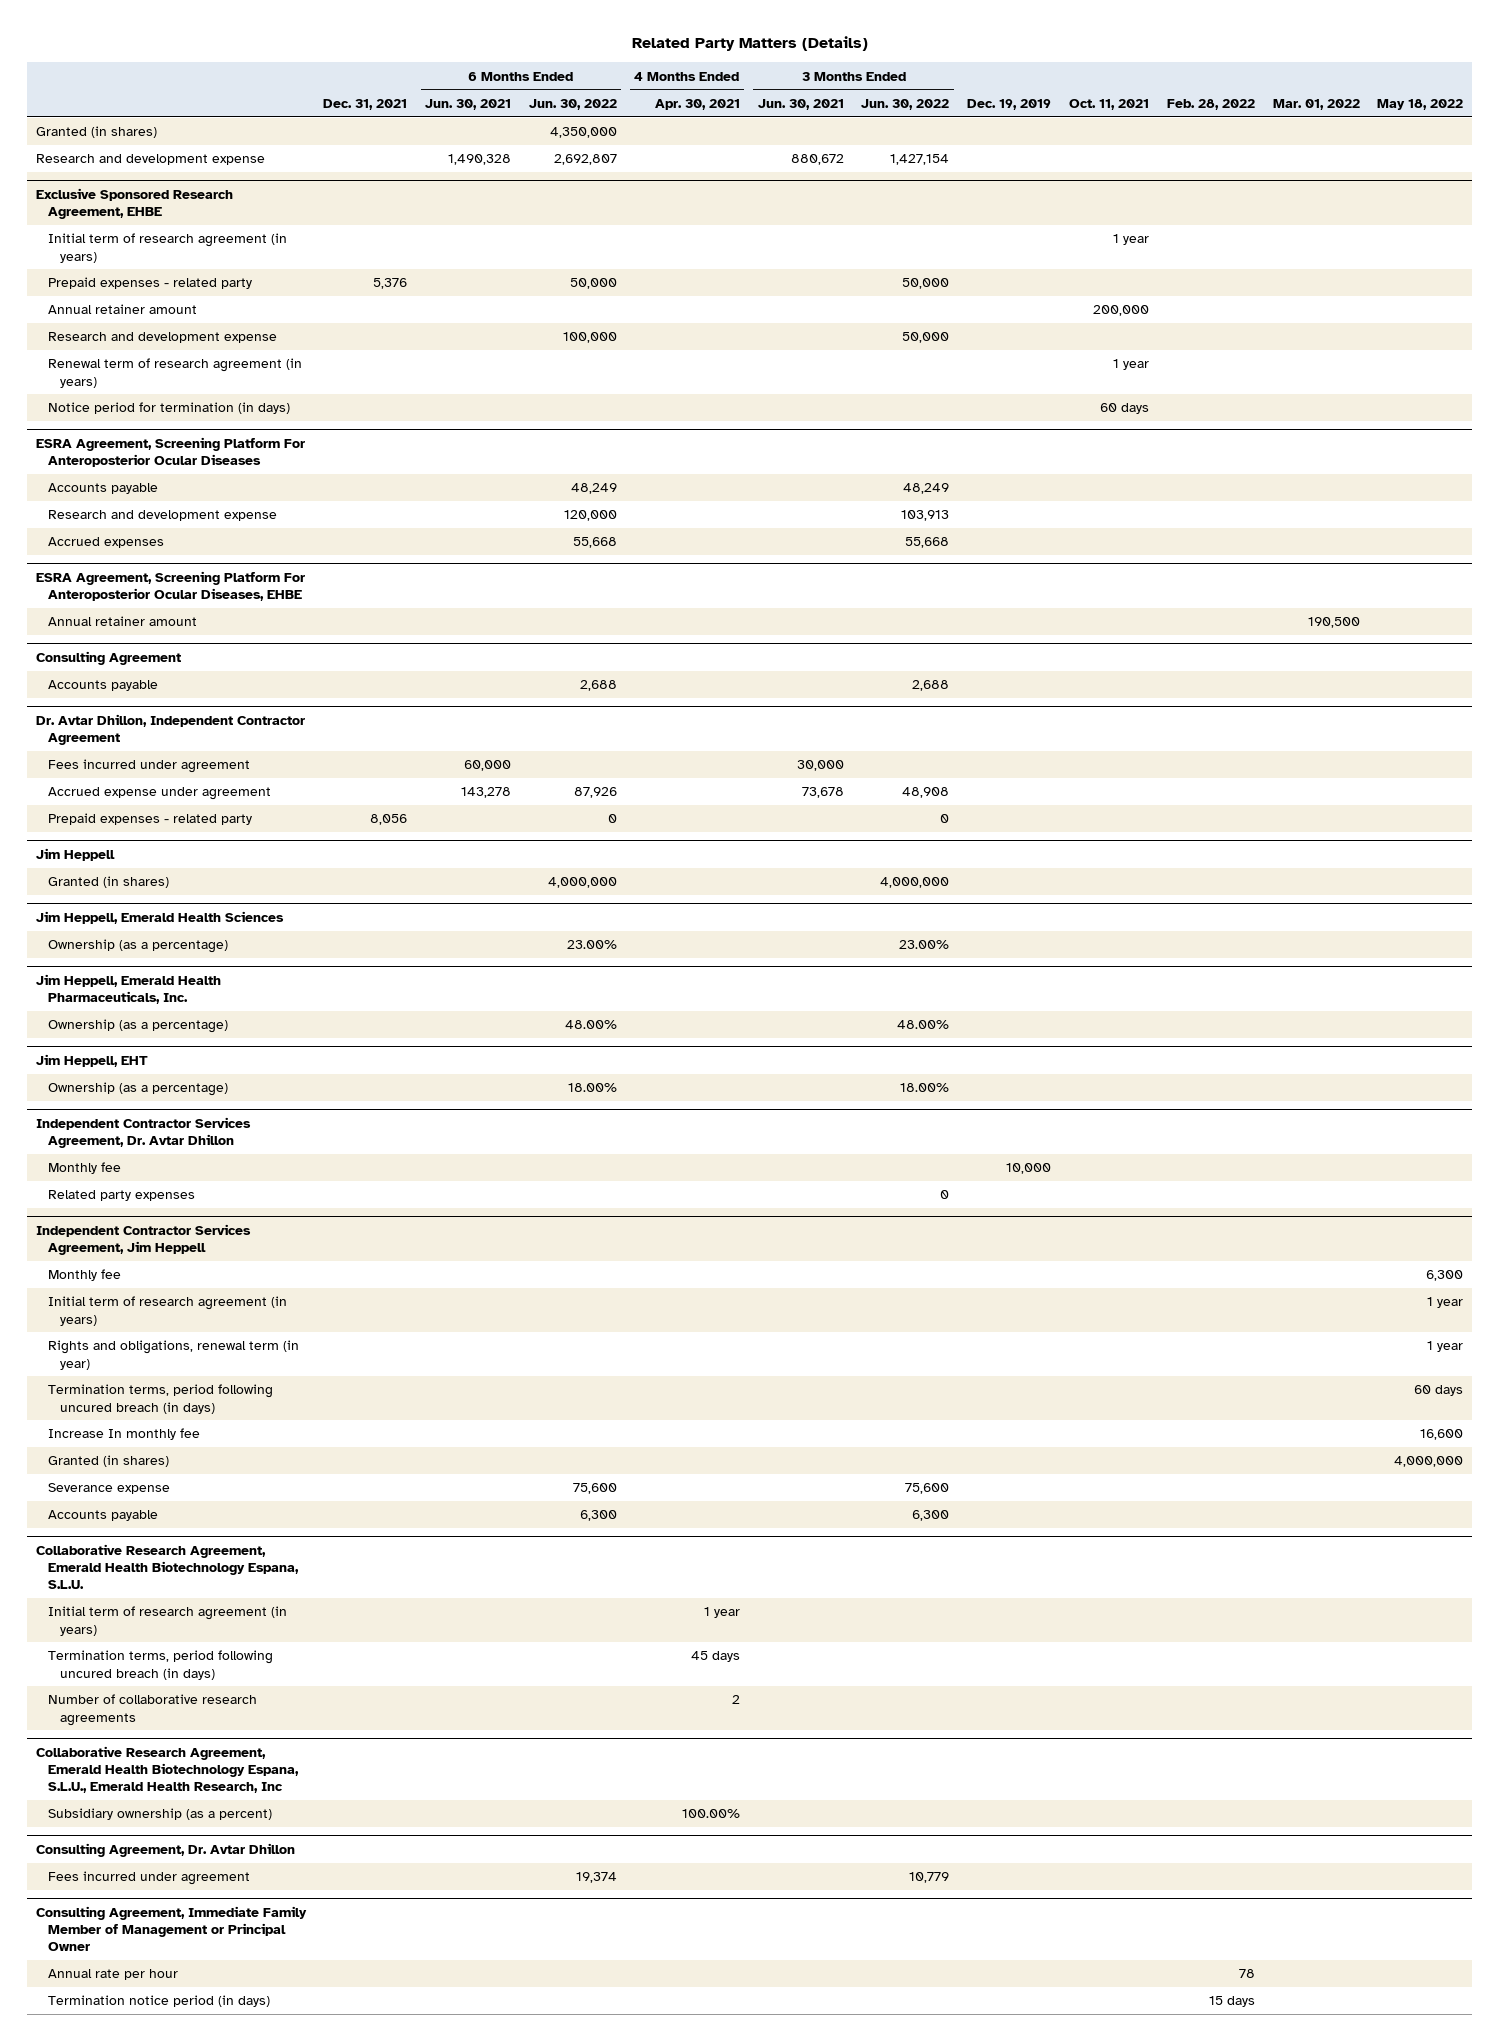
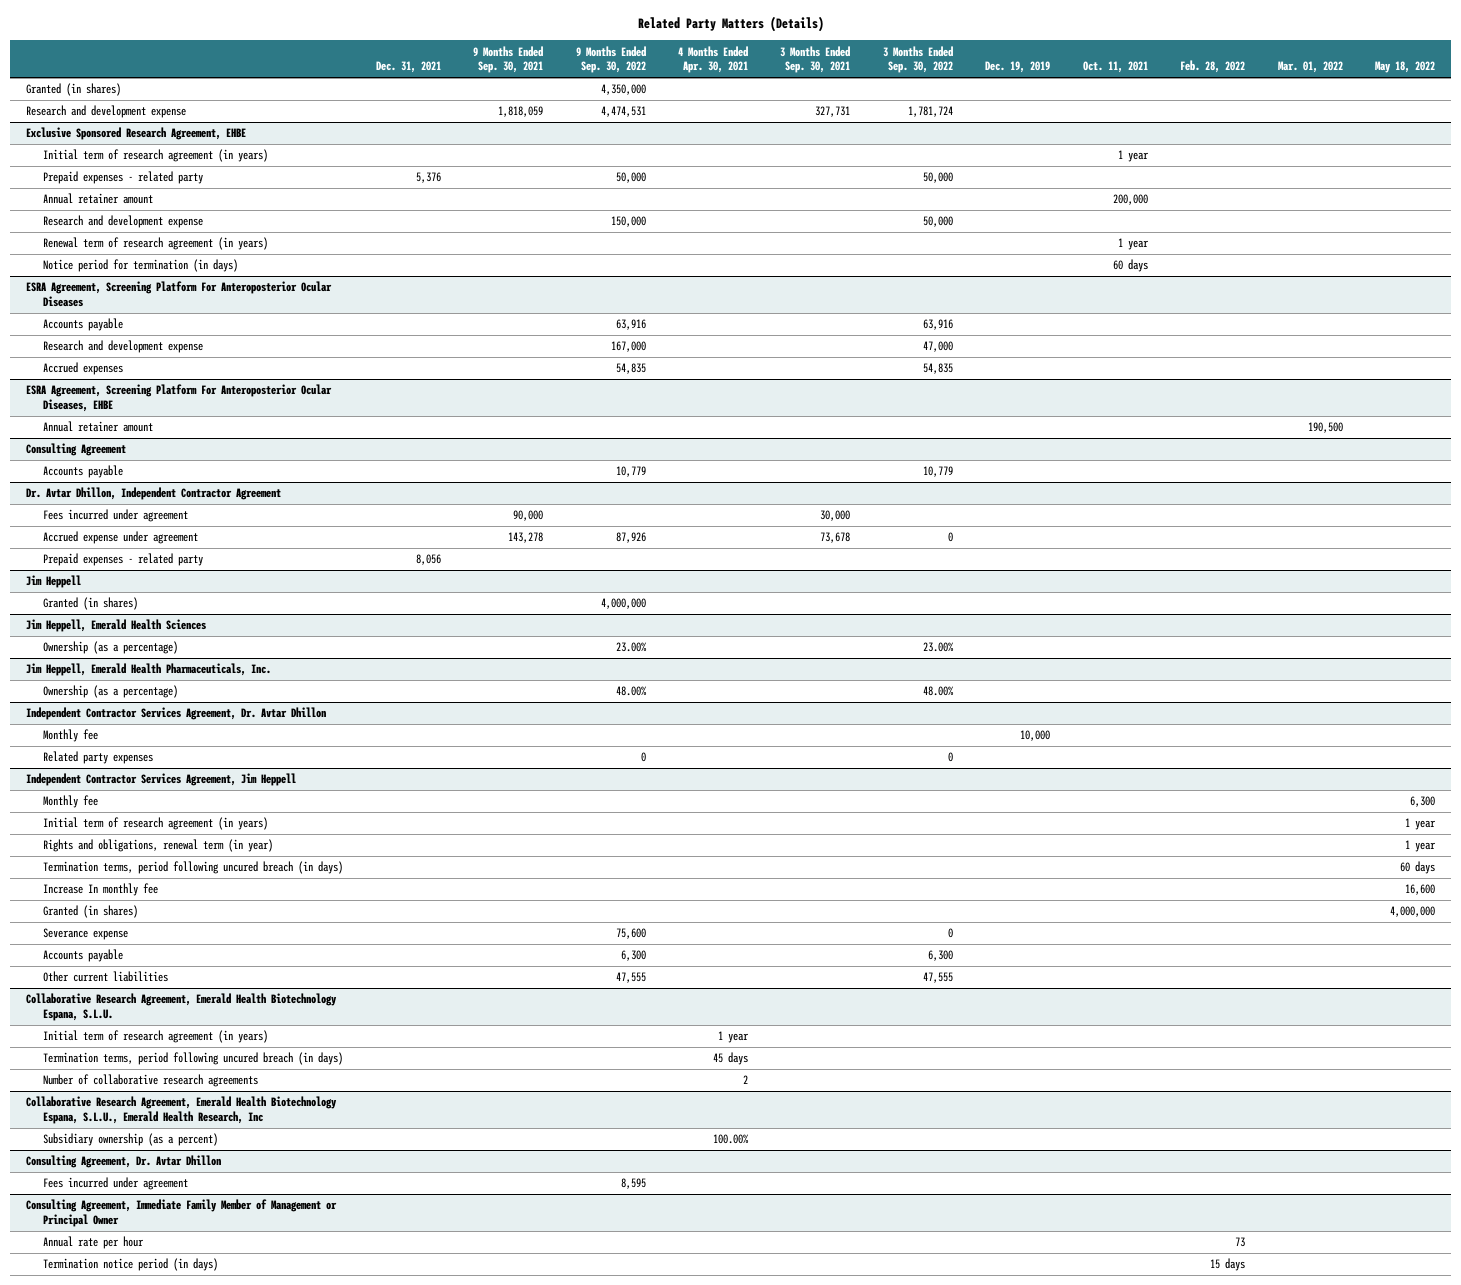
- | Dec. 31, 2021 | 6 Months Ended Jun. 30, 2021 | 6 Months Ended Jun. 30, 2022 | 4 Months Ended Apr. 30, 2021 | 3 Months Ended Jun. 30, 2021 | 3 Months Ended Jun. 30, 2022 | Dec. 19, 2019 | Oct. 11, 2021 | Feb. 28, 2022 | Mar. 01, 2022 | May 18, 2022
+ | Dec. 31, 2021 | 9 Months Ended Sep. 30, 2021 | 9 Months Ended Sep. 30, 2022 | 4 Months Ended Apr. 30, 2021 | 3 Months Ended Sep. 30, 2021 | 3 Months Ended Sep. 30, 2022 | Dec. 19, 2019 | Oct. 11, 2021 | Feb. 28, 2022 | Mar. 01, 2022 | May 18, 2022
- Jim Heppell, EHT
- Ownership (as a percentage) | | | 18.00% | | | 18.00% | | | | |
@ Independent Contractor Services Agreement, Jim Heppell
+ Other current liabilities | | | 47,555 | | | 47,555 | | | | |
@ Consulting Agreement, Immediate Family Member of Management or Principal Owner
- Annual rate per hour | | | | | | | | | 78 | |
+ Annual rate per hour | | | | | | | | | 73 | |

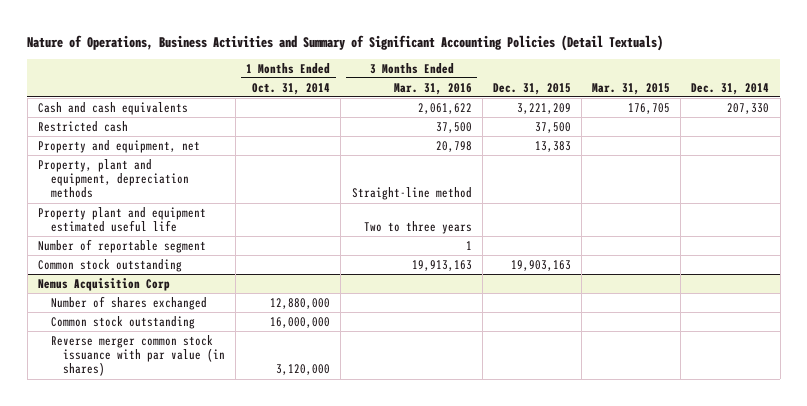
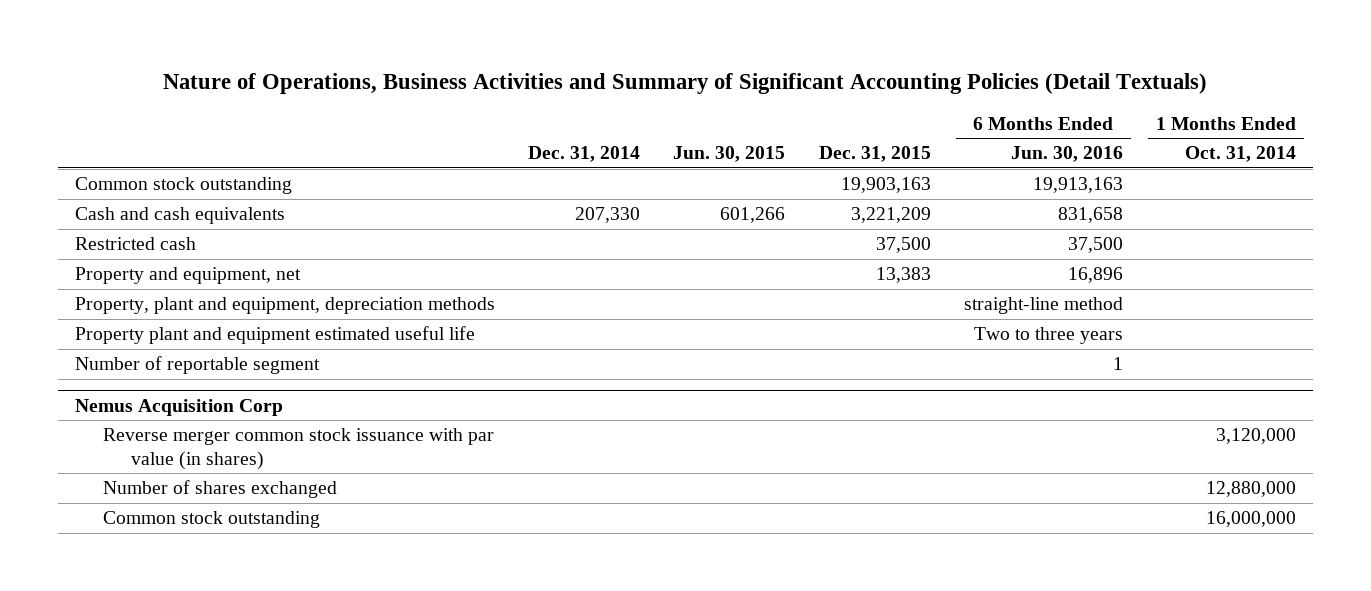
- | 1 Months Ended Oct. 31, 2014 | 3 Months Ended Mar. 31, 2016 | Dec. 31, 2015 | Mar. 31, 2015 | Dec. 31, 2014
+ | Dec. 31, 2014 | Jun. 30, 2015 | Dec. 31, 2015 | 6 Months Ended Jun. 30, 2016 | 1 Months Ended Oct. 31, 2014
moved up: Common stock outstanding | | | 19,903,163 | 19,913,163 |
@ Nemus Acquisition Corp
moved up: Reverse merger common stock issuance with par value (in shares) | | | | | 3,120,000

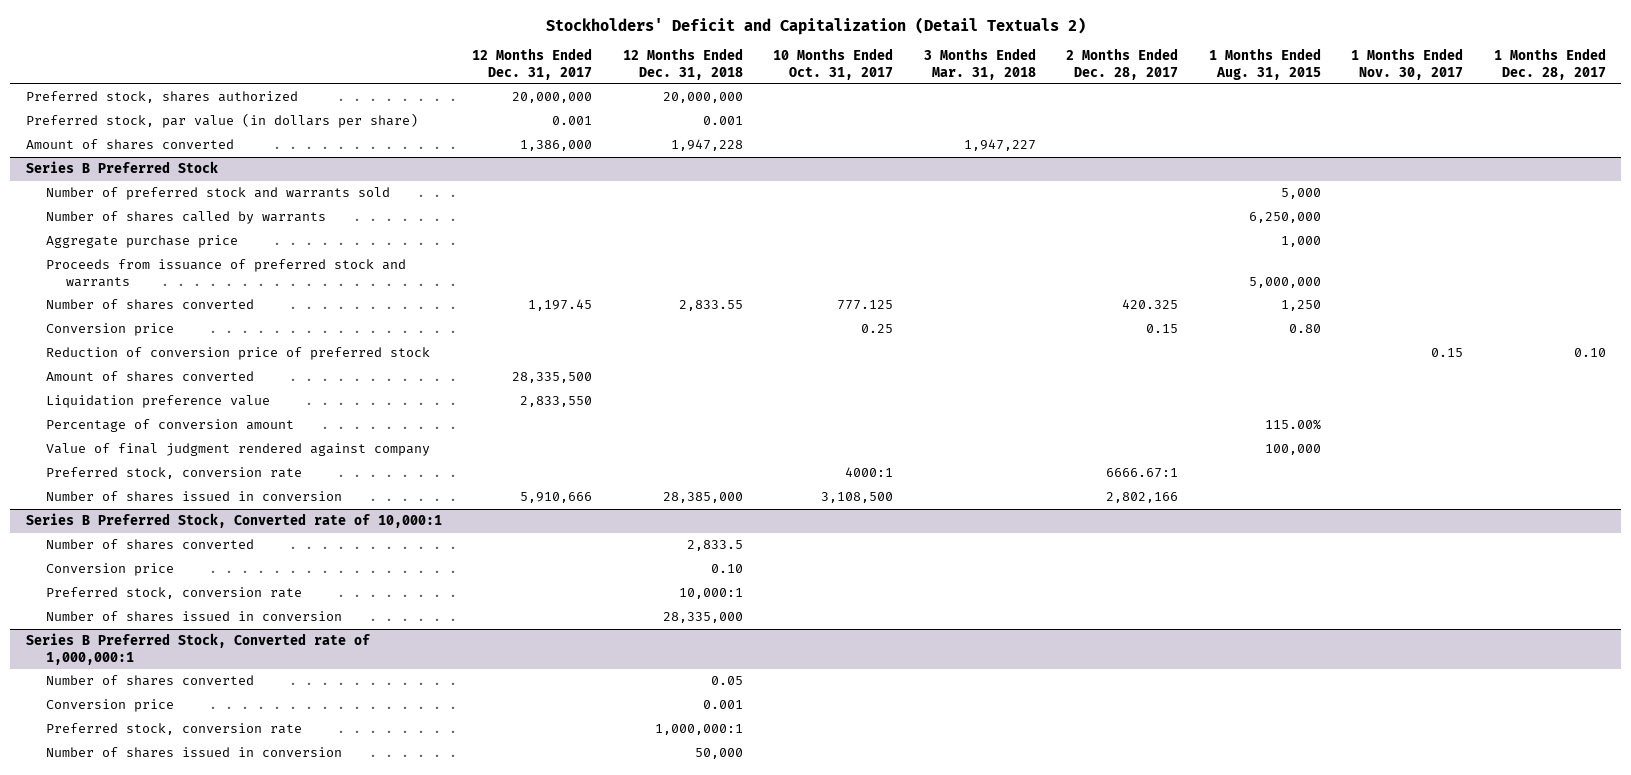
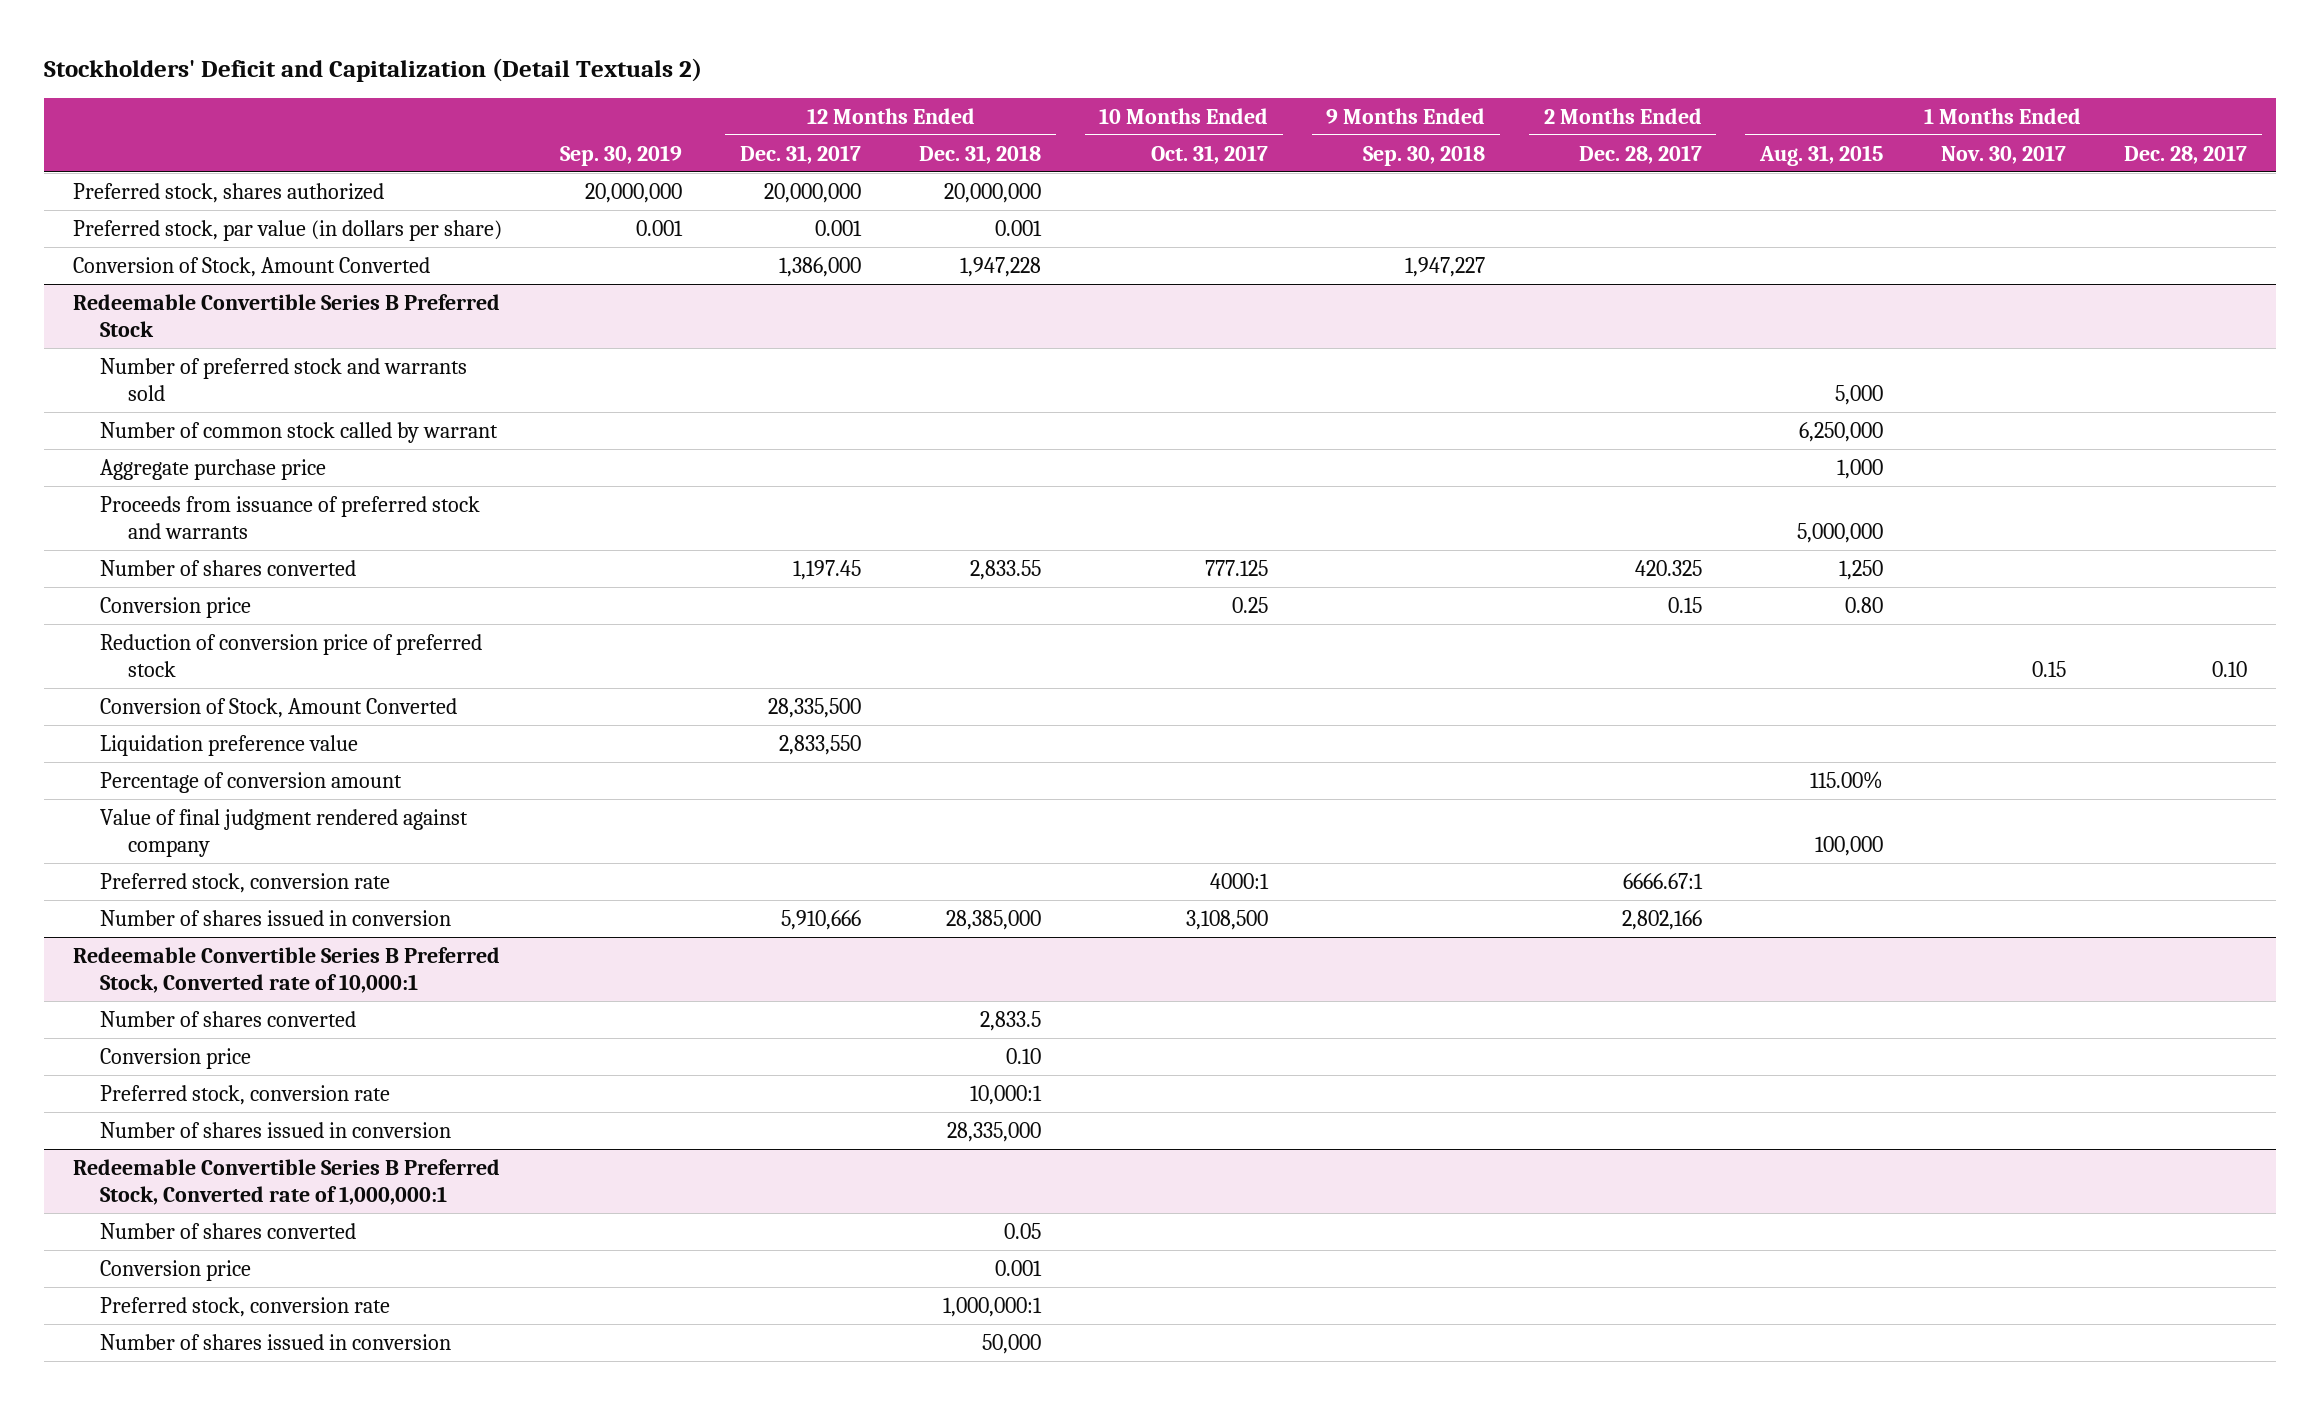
- | 12 Months Ended Dec. 31, 2017 | 12 Months Ended Dec. 31, 2018 | 10 Months Ended Oct. 31, 2017 | 3 Months Ended Mar. 31, 2018 | 2 Months Ended Dec. 28, 2017 | 1 Months Ended Aug. 31, 2015 | 1 Months Ended Nov. 30, 2017 | 1 Months Ended Dec. 28, 2017
+ | Sep. 30, 2019 | 12 Months Ended Dec. 31, 2017 | 12 Months Ended Dec. 31, 2018 | 10 Months Ended Oct. 31, 2017 | 9 Months Ended Sep. 30, 2018 | 2 Months Ended Dec. 28, 2017 | 1 Months Ended Aug. 31, 2015 | 1 Months Ended Nov. 30, 2017 | 1 Months Ended Dec. 28, 2017
- Amount of shares converted | 1,386,000 | 1,947,228 | | 1,947,227 | | | |
- Series B Preferred Stock
+ Conversion of Stock, Amount Converted | | 1,386,000 | 1,947,228 | | 1,947,227 | | | |
+ Redeemable Convertible Series B Preferred Stock
- Number of shares called by warrants | | | | | | 6,250,000 | |
+ Number of common stock called by warrant | | | | | | | 6,250,000 | |
- Amount of shares converted | 28,335,500 | | | | | | |
+ Conversion of Stock, Amount Converted | | 28,335,500 | | | | | | |
- Series B Preferred Stock, Converted rate of 10,000:1
+ Redeemable Convertible Series B Preferred Stock, Converted rate of 10,000:1
- Series B Preferred Stock, Converted rate of 1,000,000:1
+ Redeemable Convertible Series B Preferred Stock, Converted rate of 1,000,000:1

